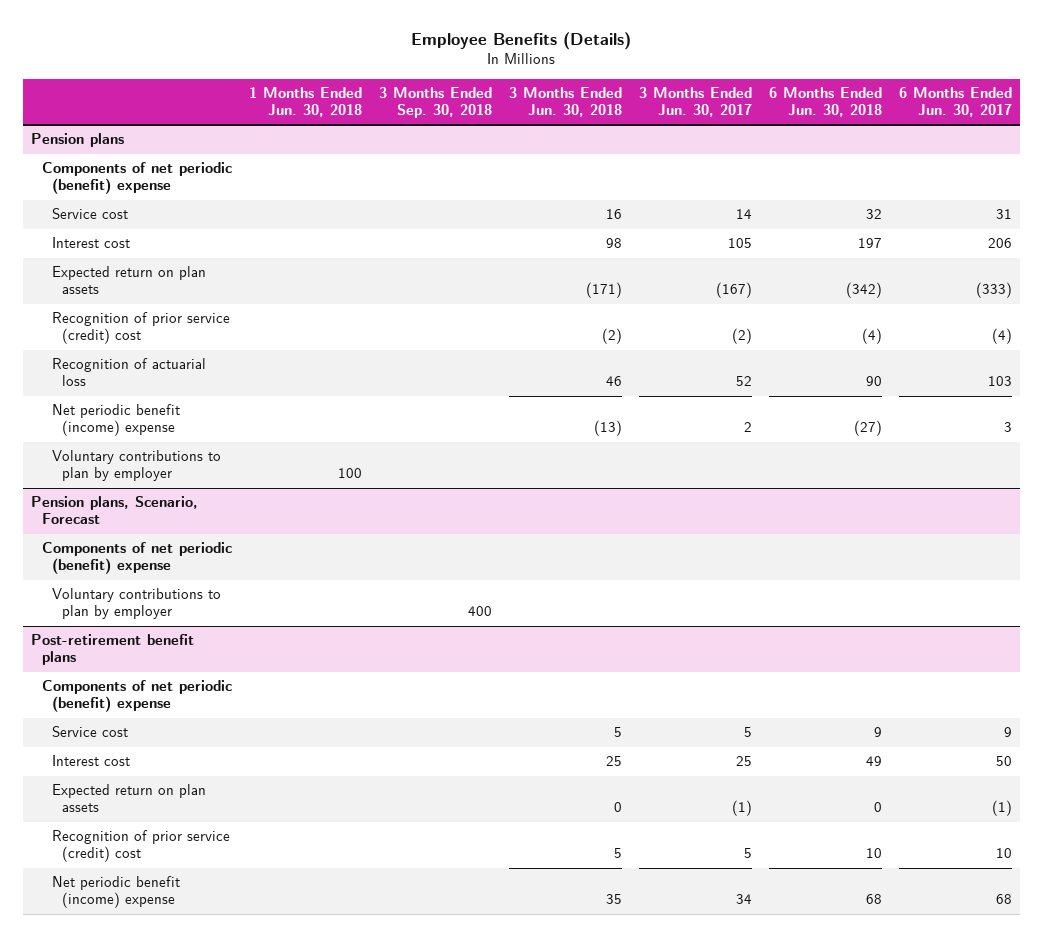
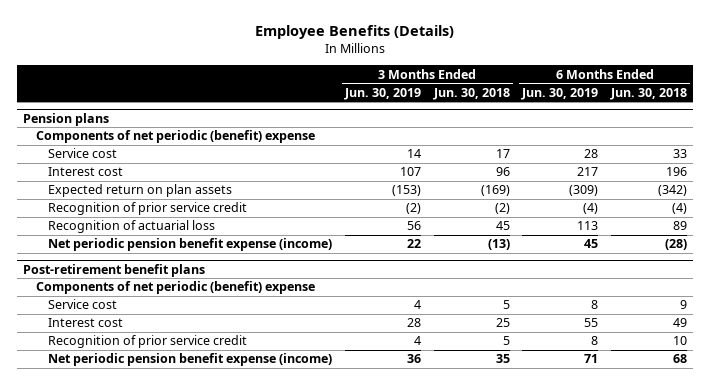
- | 1 Months Ended Jun. 30, 2018 | 3 Months Ended Sep. 30, 2018 | 3 Months Ended Jun. 30, 2018 | 3 Months Ended Jun. 30, 2017 | 6 Months Ended Jun. 30, 2018 | 6 Months Ended Jun. 30, 2017
+ | 3 Months Ended Jun. 30, 2019 | 3 Months Ended Jun. 30, 2018 | 6 Months Ended Jun. 30, 2019 | 6 Months Ended Jun. 30, 2018
@ Pension plans
- Service cost | | | 16 | 14 | 32 | 31
- Interest cost | | | 98 | 105 | 197 | 206
- Expected return on plan assets | | | (171) | (167) | (342) | (333)
- Recognition of prior service (credit) cost | | | (2) | (2) | (4) | (4)
- Recognition of actuarial loss | | | 46 | 52 | 90 | 103
- Net periodic benefit (income) expense | | | (13) | 2 | (27) | 3
- Voluntary contributions to plan by employer | 100 | | | | |
- Pension plans, Scenario, Forecast
- Components of net periodic (benefit) expense
- Voluntary contributions to plan by employer | | 400 | | | |
@ Pension plans
+ Service cost | 14 | 17 | 28 | 33
+ Interest cost | 107 | 96 | 217 | 196
+ Expected return on plan assets | (153) | (169) | (309) | (342)
+ Recognition of prior service credit | (2) | (2) | (4) | (4)
+ Recognition of actuarial loss | 56 | 45 | 113 | 89
+ Net periodic pension benefit expense (income) | 22 | (13) | 45 | (28)
@ Post-retirement benefit plans
- Expected return on plan assets | | | 0 | (1) | 0 | (1)
- Recognition of prior service (credit) cost | | | 5 | 5 | 10 | 10
- Net periodic benefit (income) expense | | | 35 | 34 | 68 | 68
+ Recognition of prior service credit | 4 | 5 | 8 | 10
+ Net periodic pension benefit expense (income) | 36 | 35 | 71 | 68

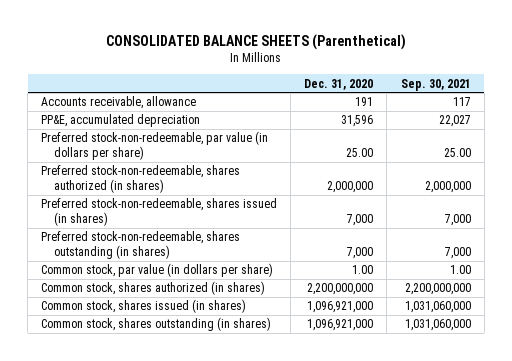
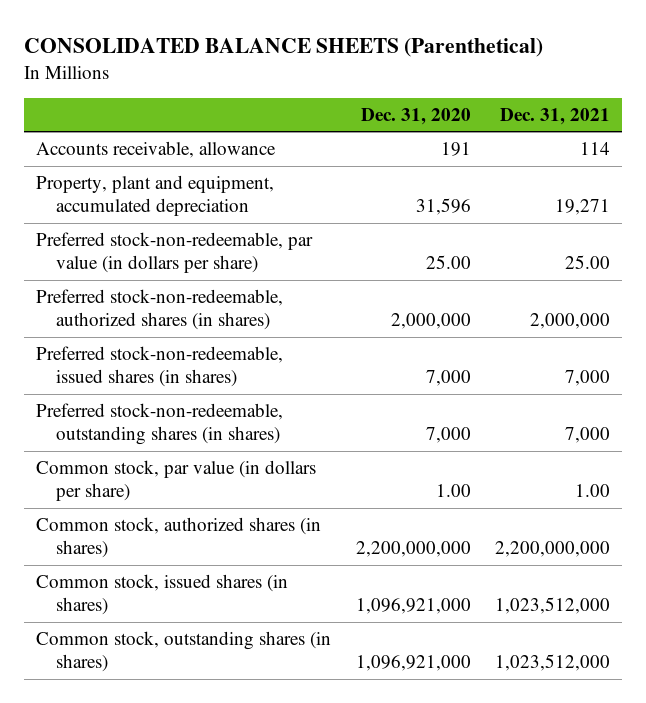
- | Dec. 31, 2020 | Sep. 30, 2021
+ | Dec. 31, 2020 | Dec. 31, 2021
- PP&E, accumulated depreciation | 31,596 | 22,027
+ Property, plant and equipment, accumulated depreciation | 31,596 | 19,271
- Preferred stock-non-redeemable, shares authorized (in shares) | 2,000,000 | 2,000,000
- Preferred stock-non-redeemable, shares issued (in shares) | 7,000 | 7,000
- Preferred stock-non-redeemable, shares outstanding (in shares) | 7,000 | 7,000
+ Preferred stock-non-redeemable, authorized shares (in shares) | 2,000,000 | 2,000,000
+ Preferred stock-non-redeemable, issued shares (in shares) | 7,000 | 7,000
+ Preferred stock-non-redeemable, outstanding shares (in shares) | 7,000 | 7,000
- Common stock, shares authorized (in shares) | 2,200,000,000 | 2,200,000,000
- Common stock, shares issued (in shares) | 1,096,921,000 | 1,031,060,000
- Common stock, shares outstanding (in shares) | 1,096,921,000 | 1,031,060,000
+ Common stock, authorized shares (in shares) | 2,200,000,000 | 2,200,000,000
+ Common stock, issued shares (in shares) | 1,096,921,000 | 1,023,512,000
+ Common stock, outstanding shares (in shares) | 1,096,921,000 | 1,023,512,000

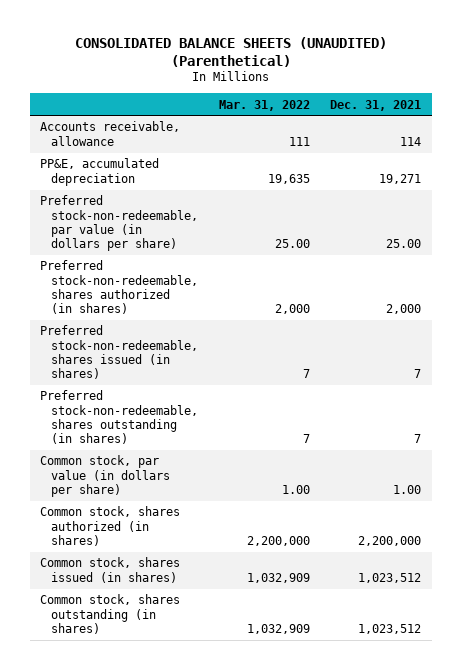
- CONSOLIDATED BALANCE SHEETS (Parenthetical)
+ CONSOLIDATED BALANCE SHEETS (UNAUDITED) (Parenthetical)
- | Dec. 31, 2020 | Dec. 31, 2021
+ | Mar. 31, 2022 | Dec. 31, 2021
- Property, plant and equipment, accumulated depreciation | 31,596 | 19,271
+ PP&E, accumulated depreciation | 19,635 | 19,271
- Preferred stock-non-redeemable, authorized shares (in shares) | 2,000,000 | 2,000,000
- Preferred stock-non-redeemable, issued shares (in shares) | 7,000 | 7,000
- Preferred stock-non-redeemable, outstanding shares (in shares) | 7,000 | 7,000
+ Preferred stock-non-redeemable, shares authorized (in shares) | 2,000 | 2,000
+ Preferred stock-non-redeemable, shares issued (in shares) | 7 | 7
+ Preferred stock-non-redeemable, shares outstanding (in shares) | 7 | 7
- Common stock, authorized shares (in shares) | 2,200,000,000 | 2,200,000,000
- Common stock, issued shares (in shares) | 1,096,921,000 | 1,023,512,000
- Common stock, outstanding shares (in shares) | 1,096,921,000 | 1,023,512,000
+ Common stock, shares authorized (in shares) | 2,200,000 | 2,200,000
+ Common stock, shares issued (in shares) | 1,032,909 | 1,023,512
+ Common stock, shares outstanding (in shares) | 1,032,909 | 1,023,512

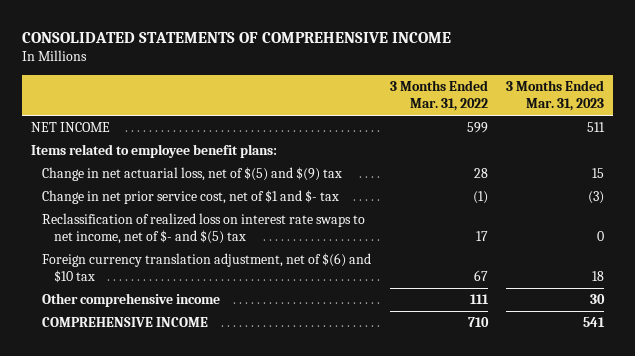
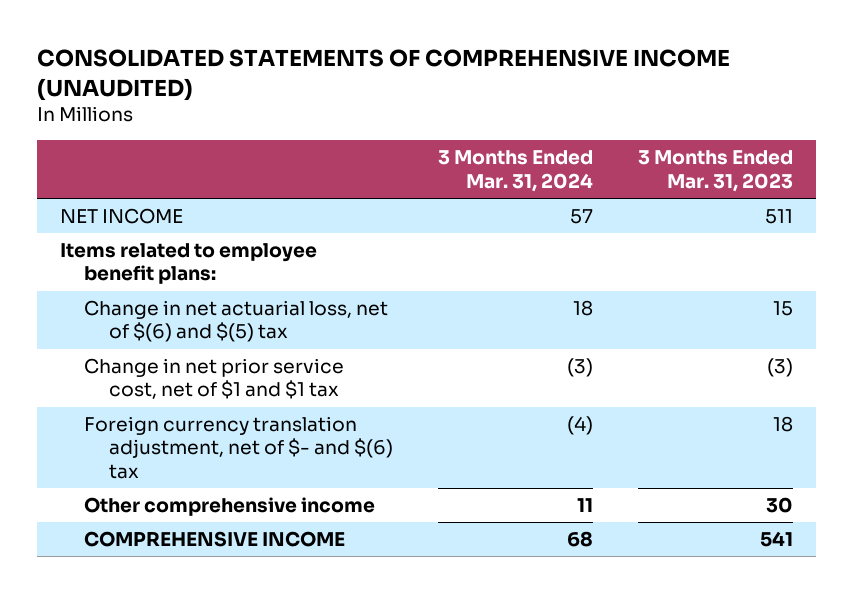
- CONSOLIDATED STATEMENTS OF COMPREHENSIVE INCOME
+ CONSOLIDATED STATEMENTS OF COMPREHENSIVE INCOME (UNAUDITED)
- | 3 Months Ended Mar. 31, 2022 | 3 Months Ended Mar. 31, 2023
+ | 3 Months Ended Mar. 31, 2024 | 3 Months Ended Mar. 31, 2023
- Change in net actuarial loss, net of $(5) and $(9) tax | 28 | 15
- Change in net prior service cost, net of $1 and $- tax | (1) | (3)
- Reclassification of realized loss on interest rate swaps to net income, net of $- and $(5) tax | 17 | 0
- Foreign currency translation adjustment, net of $(6) and $10 tax | 67 | 18
+ Change in net actuarial loss, net of $(6) and $(5) tax | 18 | 15
+ Change in net prior service cost, net of $1 and $1 tax | (3) | (3)
+ Foreign currency translation adjustment, net of $- and $(6) tax | (4) | 18

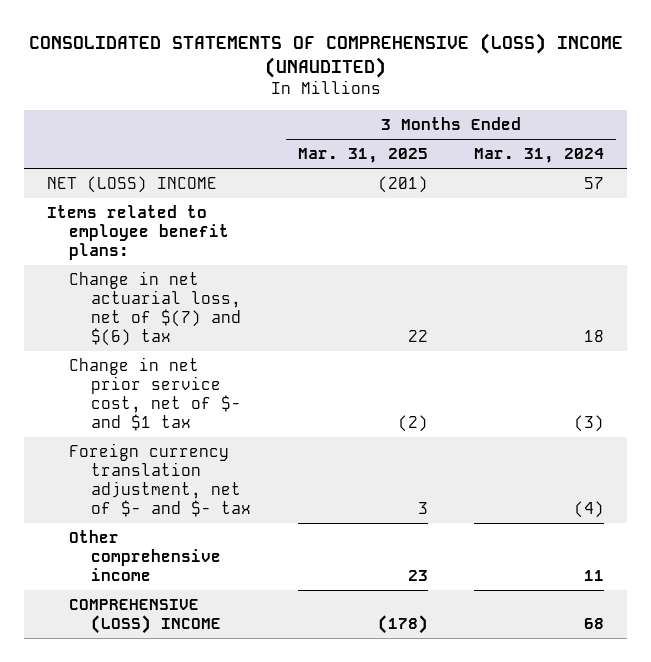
- CONSOLIDATED STATEMENTS OF COMPREHENSIVE INCOME (UNAUDITED)
+ CONSOLIDATED STATEMENTS OF COMPREHENSIVE (LOSS) INCOME (UNAUDITED)
- | 3 Months Ended Mar. 31, 2024 | 3 Months Ended Mar. 31, 2023
+ | 3 Months Ended Mar. 31, 2025 | 3 Months Ended Mar. 31, 2024
- NET INCOME | 57 | 511
+ NET (LOSS) INCOME | (201) | 57
- Change in net actuarial loss, net of $(6) and $(5) tax | 18 | 15
- Change in net prior service cost, net of $1 and $1 tax | (3) | (3)
- Foreign currency translation adjustment, net of $- and $(6) tax | (4) | 18
+ Change in net actuarial loss, net of $(7) and $(6) tax | 22 | 18
+ Change in net prior service cost, net of $- and $1 tax | (2) | (3)
+ Foreign currency translation adjustment, net of $- and $- tax | 3 | (4)
- COMPREHENSIVE INCOME | 68 | 541
+ COMPREHENSIVE (LOSS) INCOME | (178) | 68

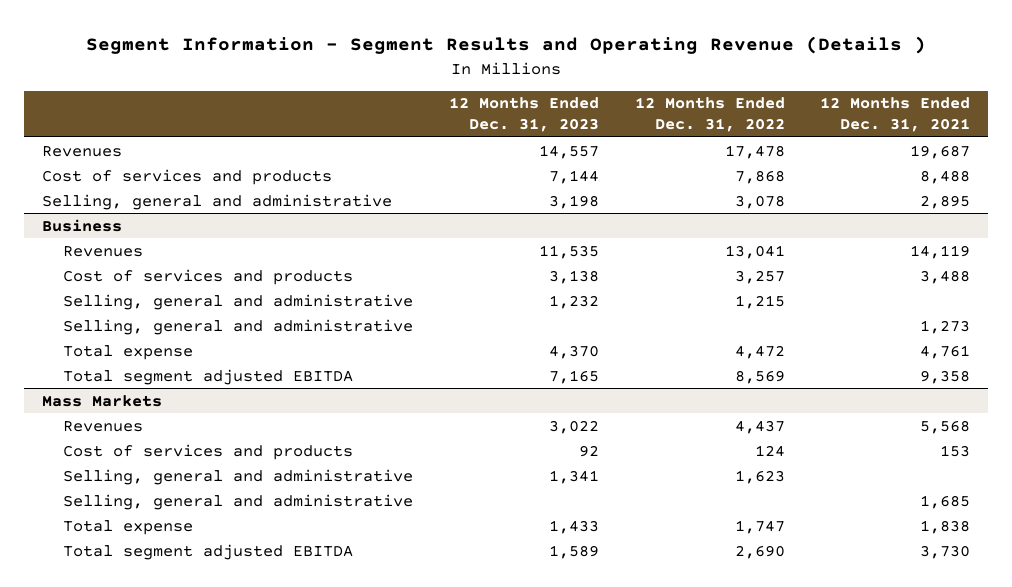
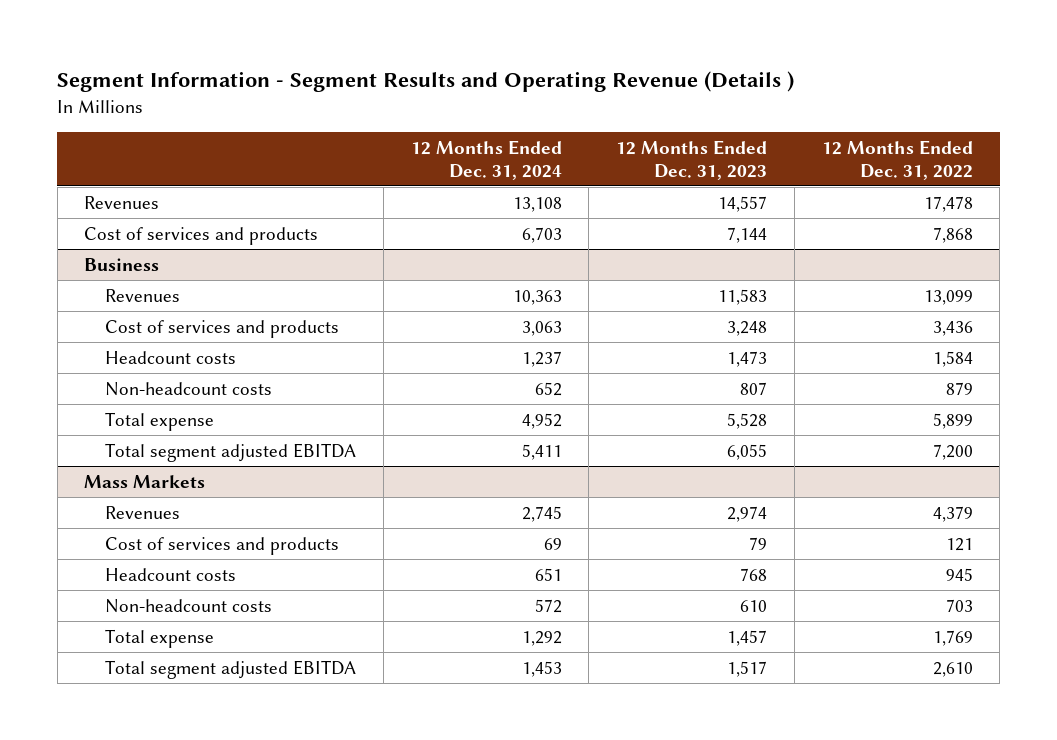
- | 12 Months Ended Dec. 31, 2023 | 12 Months Ended Dec. 31, 2022 | 12 Months Ended Dec. 31, 2021
+ | 12 Months Ended Dec. 31, 2024 | 12 Months Ended Dec. 31, 2023 | 12 Months Ended Dec. 31, 2022
- Selling, general and administrative | 3,198 | 3,078 | 2,895
@ Business
- Revenues | 11,535 | 13,041 | 14,119
- Cost of services and products | 3,138 | 3,257 | 3,488
- Selling, general and administrative | 1,232 | 1,215 |
- Selling, general and administrative | | | 1,273
- Total expense | 4,370 | 4,472 | 4,761
- Total segment adjusted EBITDA | 7,165 | 8,569 | 9,358
+ Revenues | 10,363 | 11,583 | 13,099
+ Cost of services and products | 3,063 | 3,248 | 3,436
+ Headcount costs | 1,237 | 1,473 | 1,584
+ Non-headcount costs | 652 | 807 | 879
+ Total expense | 4,952 | 5,528 | 5,899
+ Total segment adjusted EBITDA | 5,411 | 6,055 | 7,200
@ Mass Markets
- Revenues | 3,022 | 4,437 | 5,568
- Cost of services and products | 92 | 124 | 153
- Selling, general and administrative | 1,341 | 1,623 |
- Selling, general and administrative | | | 1,685
- Total expense | 1,433 | 1,747 | 1,838
- Total segment adjusted EBITDA | 1,589 | 2,690 | 3,730
+ Revenues | 2,745 | 2,974 | 4,379
+ Cost of services and products | 69 | 79 | 121
+ Headcount costs | 651 | 768 | 945
+ Non-headcount costs | 572 | 610 | 703
+ Total expense | 1,292 | 1,457 | 1,769
+ Total segment adjusted EBITDA | 1,453 | 1,517 | 2,610

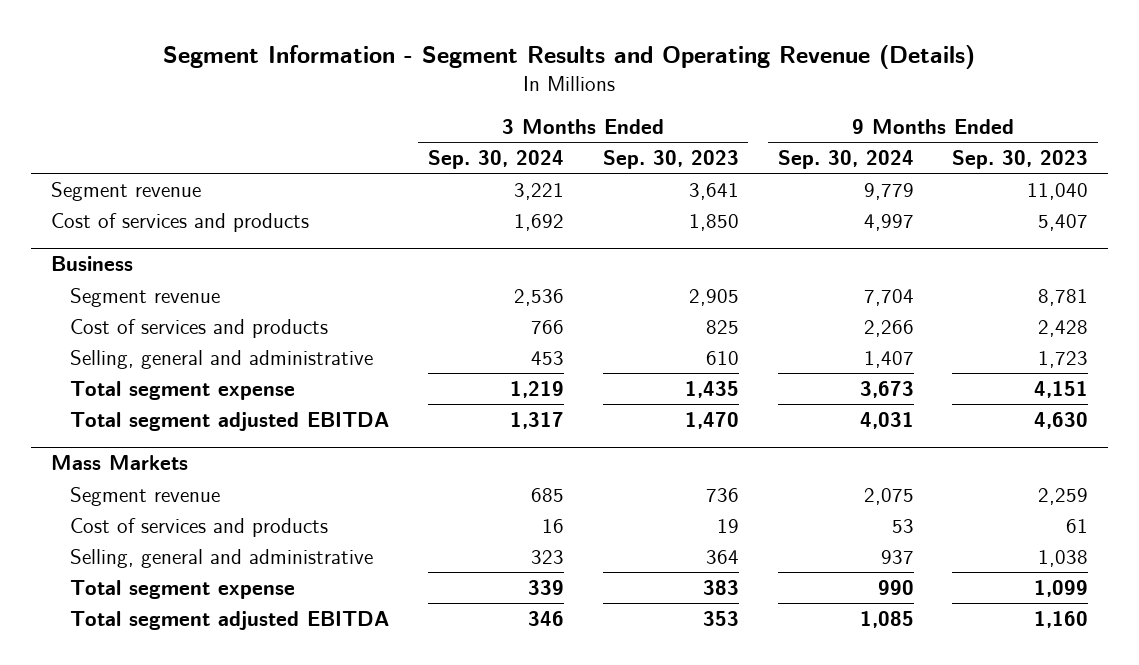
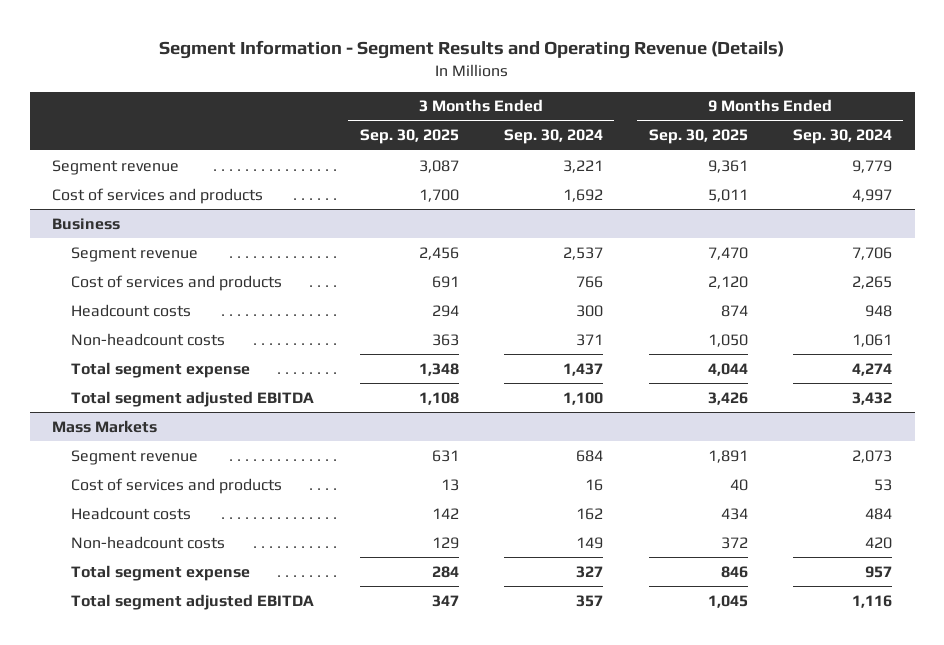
- | 3 Months Ended Sep. 30, 2024 | 3 Months Ended Sep. 30, 2023 | 9 Months Ended Sep. 30, 2024 | 9 Months Ended Sep. 30, 2023
+ | 3 Months Ended Sep. 30, 2025 | 3 Months Ended Sep. 30, 2024 | 9 Months Ended Sep. 30, 2025 | 9 Months Ended Sep. 30, 2024
@ Business
- Segment revenue | 2,536 | 2,905 | 7,704 | 8,781
- Cost of services and products | 766 | 825 | 2,266 | 2,428
- Selling, general and administrative | 453 | 610 | 1,407 | 1,723
- Total segment expense | 1,219 | 1,435 | 3,673 | 4,151
- Total segment adjusted EBITDA | 1,317 | 1,470 | 4,031 | 4,630
+ Segment revenue | 2,456 | 2,537 | 7,470 | 7,706
+ Cost of services and products | 691 | 766 | 2,120 | 2,265
+ Headcount costs | 294 | 300 | 874 | 948
+ Non-headcount costs | 363 | 371 | 1,050 | 1,061
+ Total segment expense | 1,348 | 1,437 | 4,044 | 4,274
+ Total segment adjusted EBITDA | 1,108 | 1,100 | 3,426 | 3,432
@ Mass Markets
- Segment revenue | 685 | 736 | 2,075 | 2,259
+ Segment revenue | 631 | 684 | 1,891 | 2,073
- Selling, general and administrative | 323 | 364 | 937 | 1,038
- Total segment expense | 339 | 383 | 990 | 1,099
- Total segment adjusted EBITDA | 346 | 353 | 1,085 | 1,160
+ Headcount costs | 142 | 162 | 434 | 484
+ Non-headcount costs | 129 | 149 | 372 | 420
+ Total segment expense | 284 | 327 | 846 | 957
+ Total segment adjusted EBITDA | 347 | 357 | 1,045 | 1,116

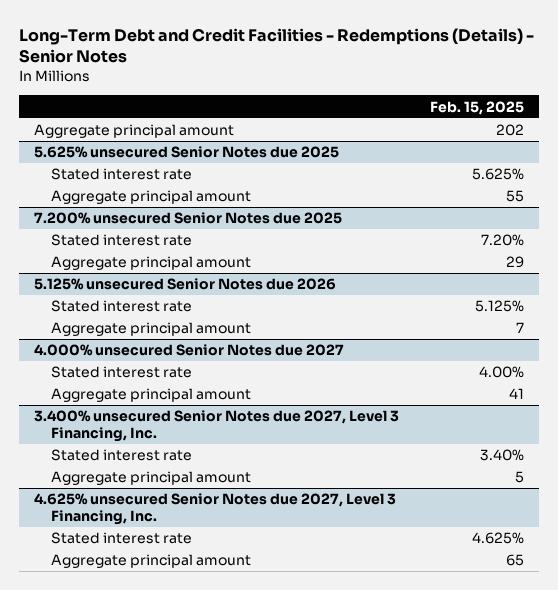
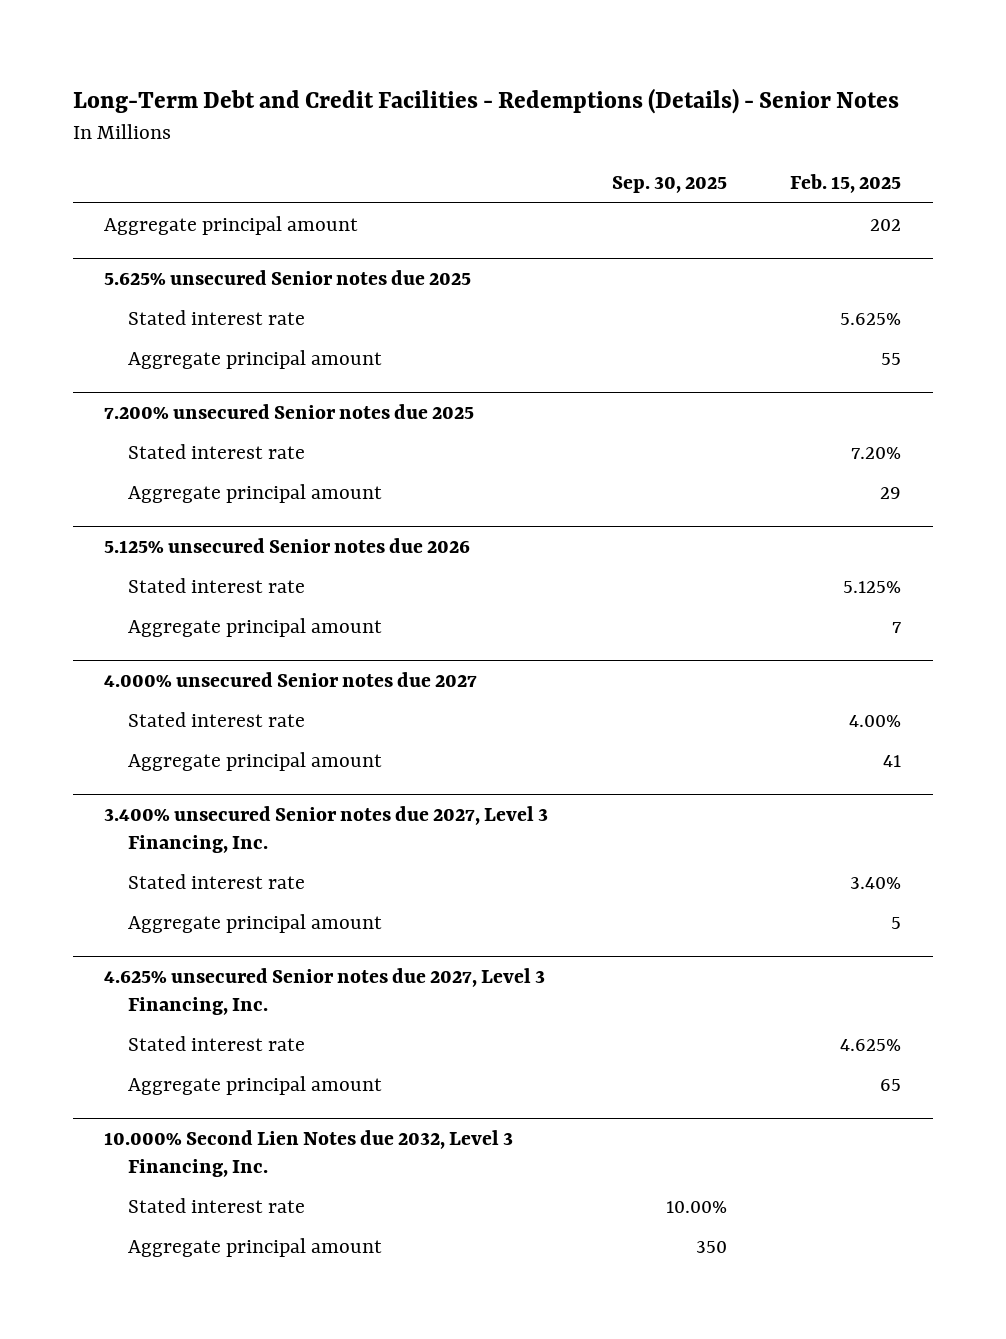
- | Feb. 15, 2025
+ | Sep. 30, 2025 | Feb. 15, 2025
- 5.625% unsecured Senior Notes due 2025
+ 5.625% unsecured Senior notes due 2025
- 7.200% unsecured Senior Notes due 2025
+ 7.200% unsecured Senior notes due 2025
- 5.125% unsecured Senior Notes due 2026
+ 5.125% unsecured Senior notes due 2026
- 4.000% unsecured Senior Notes due 2027
+ 4.000% unsecured Senior notes due 2027
- 3.400% unsecured Senior Notes due 2027, Level 3 Financing, Inc.
+ 3.400% unsecured Senior notes due 2027, Level 3 Financing, Inc.
- 4.625% unsecured Senior Notes due 2027, Level 3 Financing, Inc.
+ 4.625% unsecured Senior notes due 2027, Level 3 Financing, Inc.
+ 10.000% Second Lien Notes due 2032, Level 3 Financing, Inc.
+ Stated interest rate | 10.00% |
+ Aggregate principal amount | 350 |

